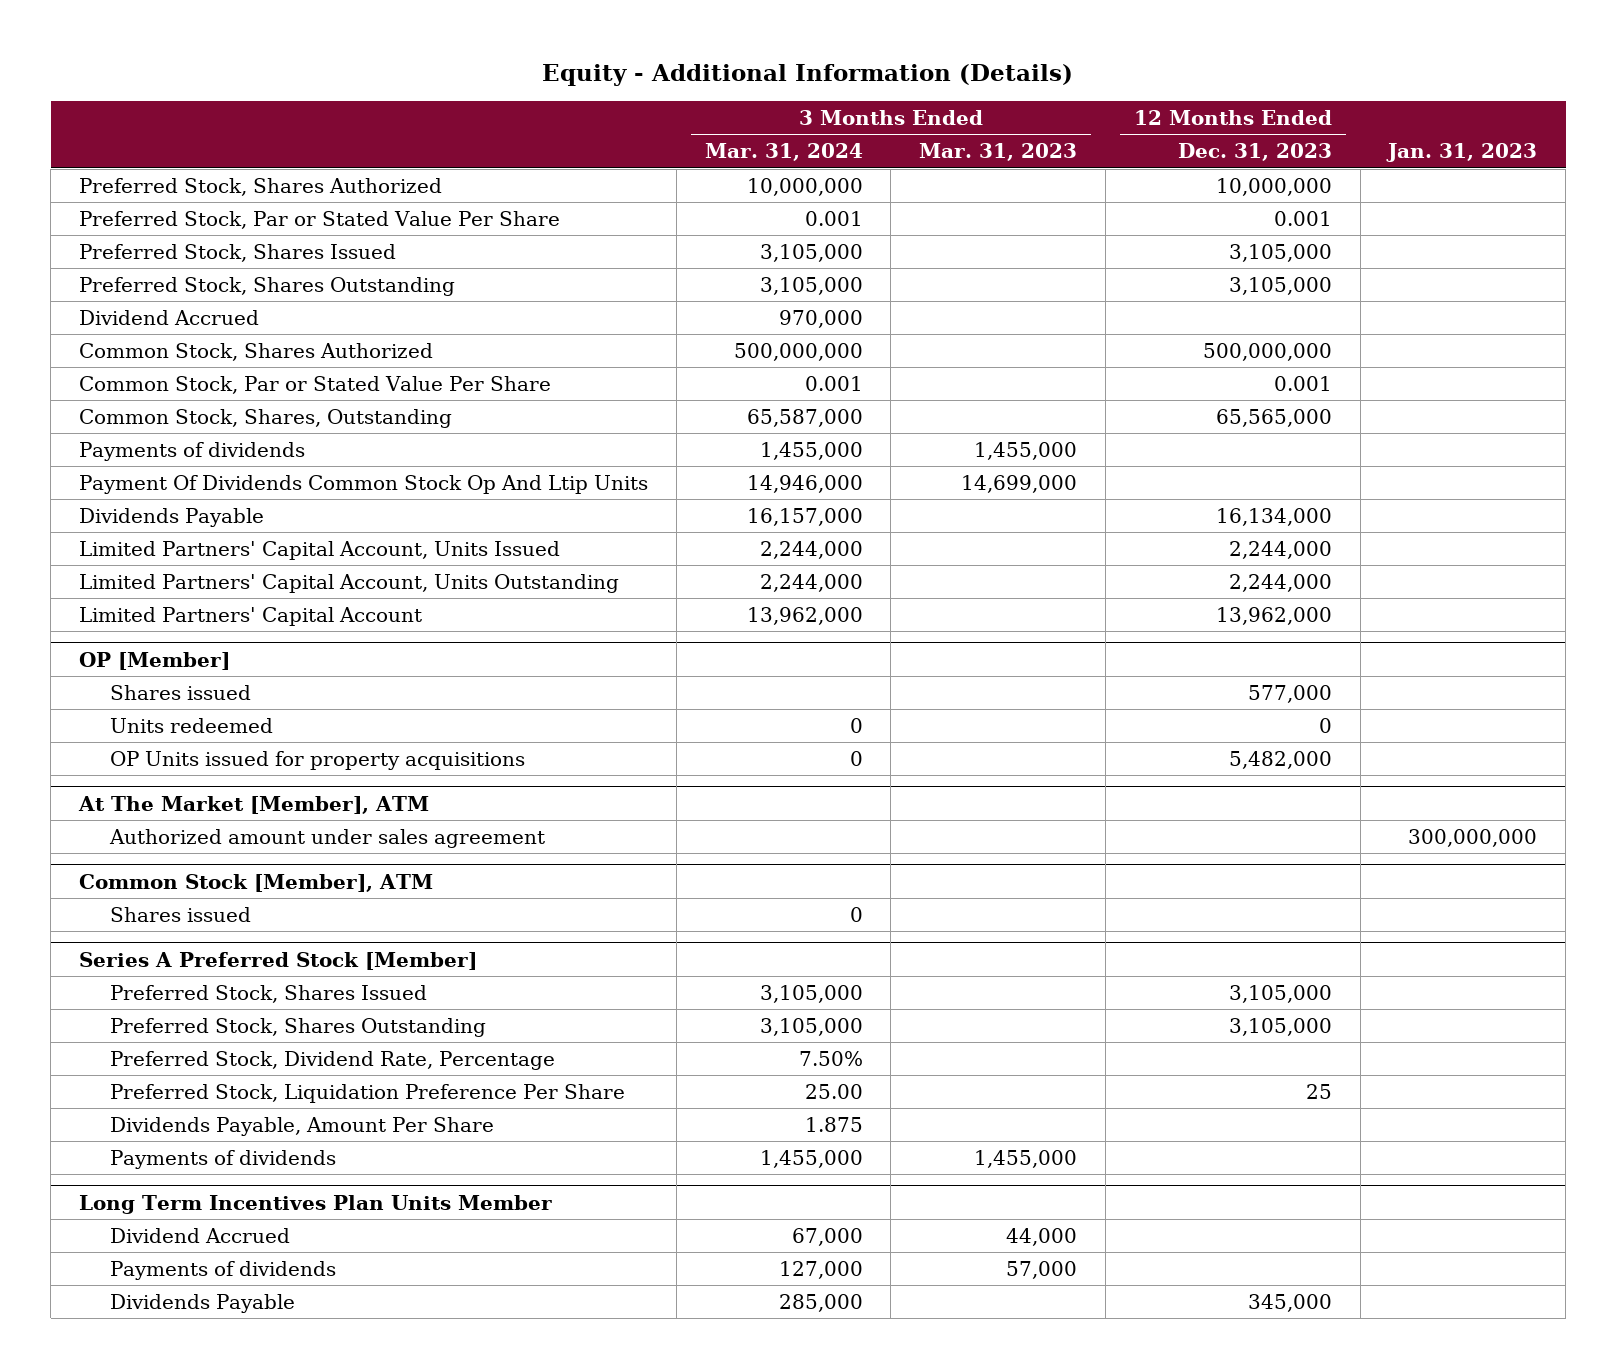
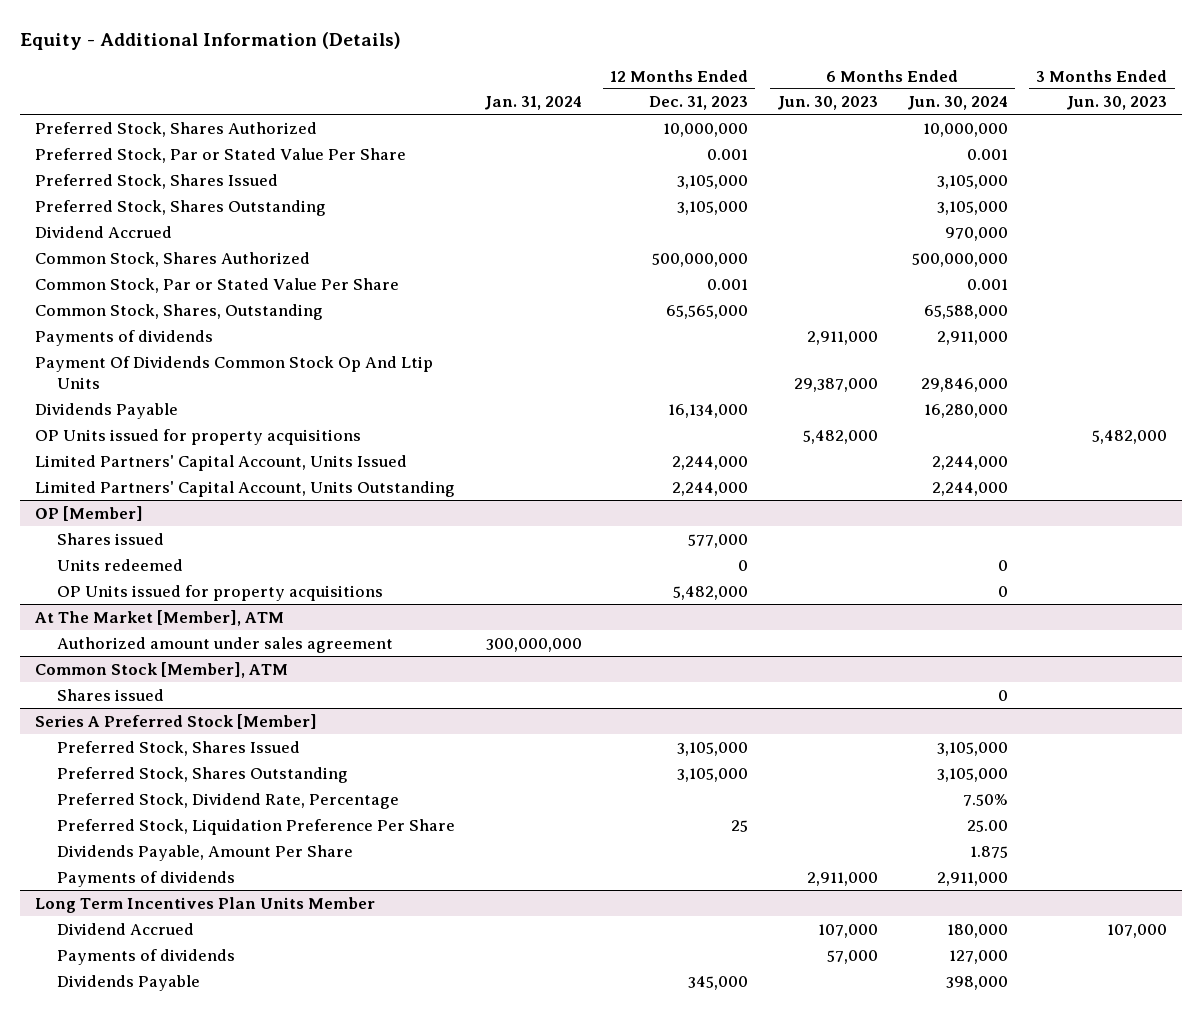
- | 3 Months Ended Mar. 31, 2024 | 3 Months Ended Mar. 31, 2023 | 12 Months Ended Dec. 31, 2023 | Jan. 31, 2023
+ | Jan. 31, 2024 | 12 Months Ended Dec. 31, 2023 | 6 Months Ended Jun. 30, 2023 | 6 Months Ended Jun. 30, 2024 | 3 Months Ended Jun. 30, 2023
+ OP Units issued for property acquisitions | | | 5,482,000 | | 5,482,000
- Limited Partners' Capital Account | 13,962,000 | | 13,962,000 |

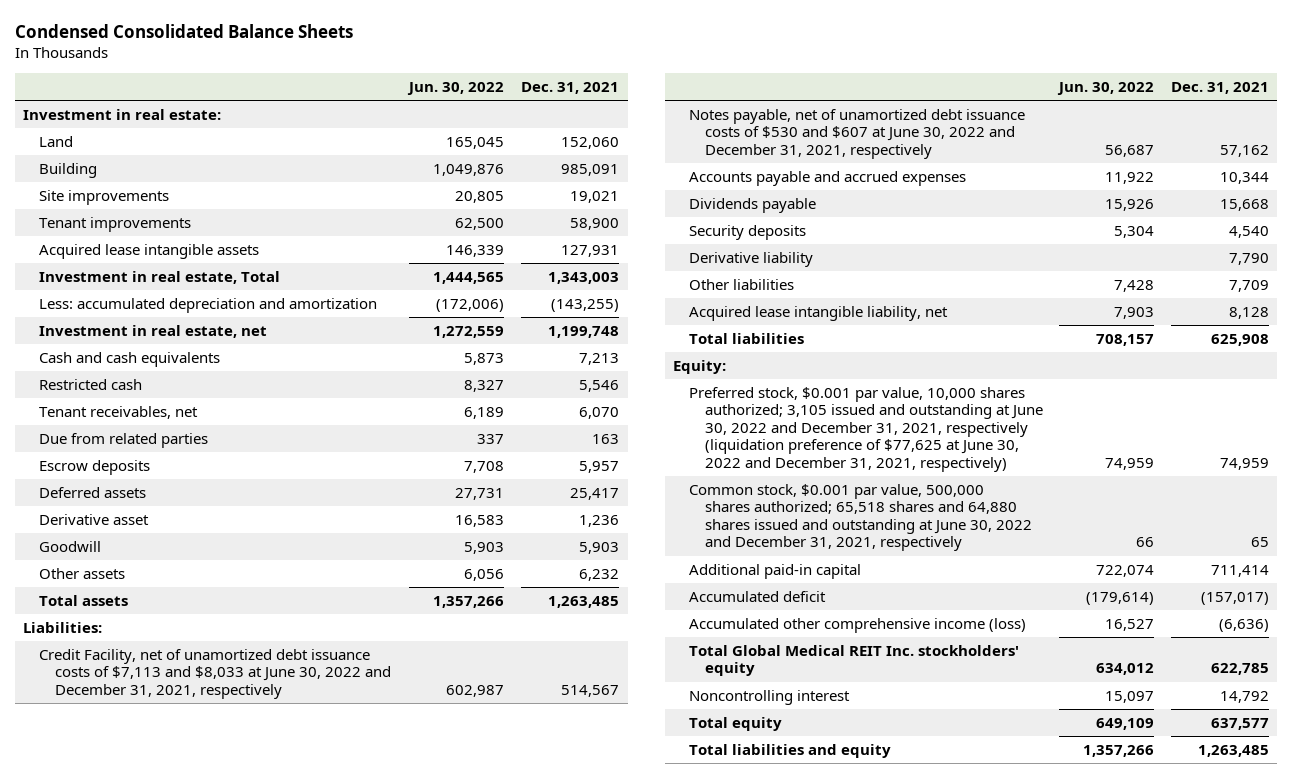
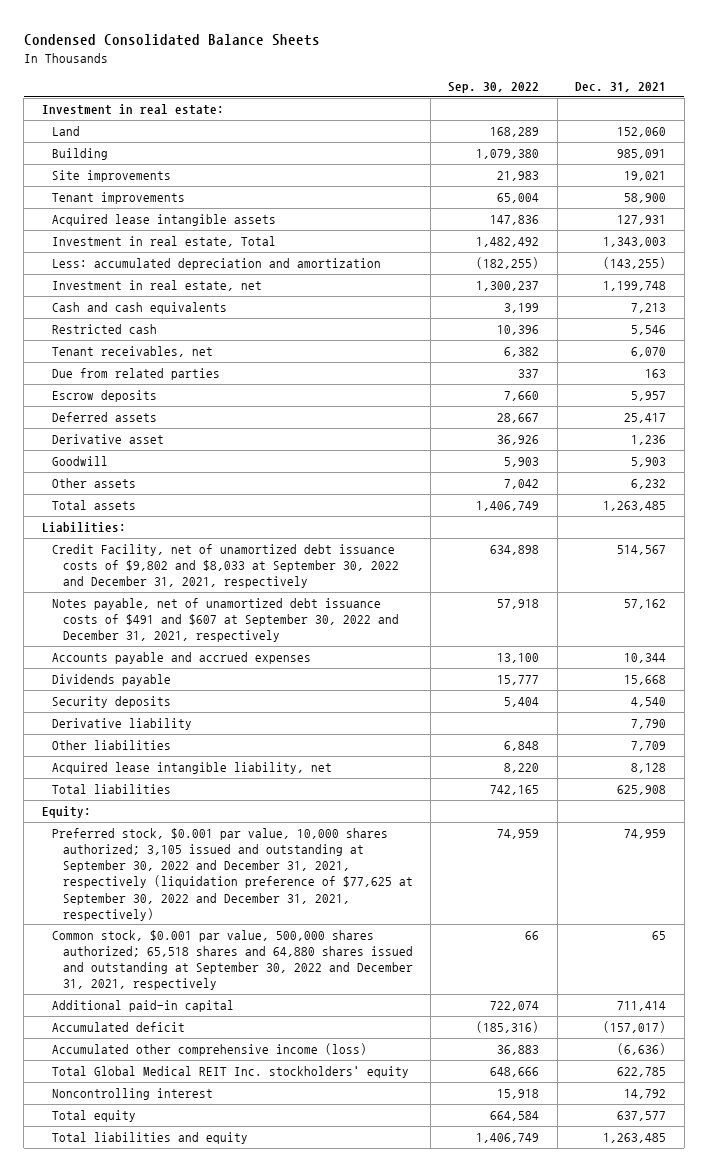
- | Jun. 30, 2022 | Dec. 31, 2021
+ | Sep. 30, 2022 | Dec. 31, 2021
- Credit Facility, net of unamortized debt issuance costs of $7,113 and $8,033 at June 30, 2022 and December 31, 2021, respectively | 602,987 | 514,567
- Notes payable, net of unamortized debt issuance costs of $530 and $607 at June 30, 2022 and December 31, 2021, respectively | 56,687 | 57,162
+ Credit Facility, net of unamortized debt issuance costs of $9,802 and $8,033 at September 30, 2022 and December 31, 2021, respectively | 634,898 | 514,567
+ Notes payable, net of unamortized debt issuance costs of $491 and $607 at September 30, 2022 and December 31, 2021, respectively | 57,918 | 57,162
- Preferred stock, $0.001 par value, 10,000 shares authorized; 3,105 issued and outstanding at June 30, 2022 and December 31, 2021, respectively (liquidation preference of $77,625 at June 30, 2022 and December 31, 2021, respectively) | 74,959 | 74,959
- Common stock, $0.001 par value, 500,000 shares authorized; 65,518 shares and 64,880 shares issued and outstanding at June 30, 2022 and December 31, 2021, respectively | 66 | 65
+ Preferred stock, $0.001 par value, 10,000 shares authorized; 3,105 issued and outstanding at September 30, 2022 and December 31, 2021, respectively (liquidation preference of $77,625 at September 30, 2022 and December 31, 2021, respectively) | 74,959 | 74,959
+ Common stock, $0.001 par value, 500,000 shares authorized; 65,518 shares and 64,880 shares issued and outstanding at September 30, 2022 and December 31, 2021, respectively | 66 | 65

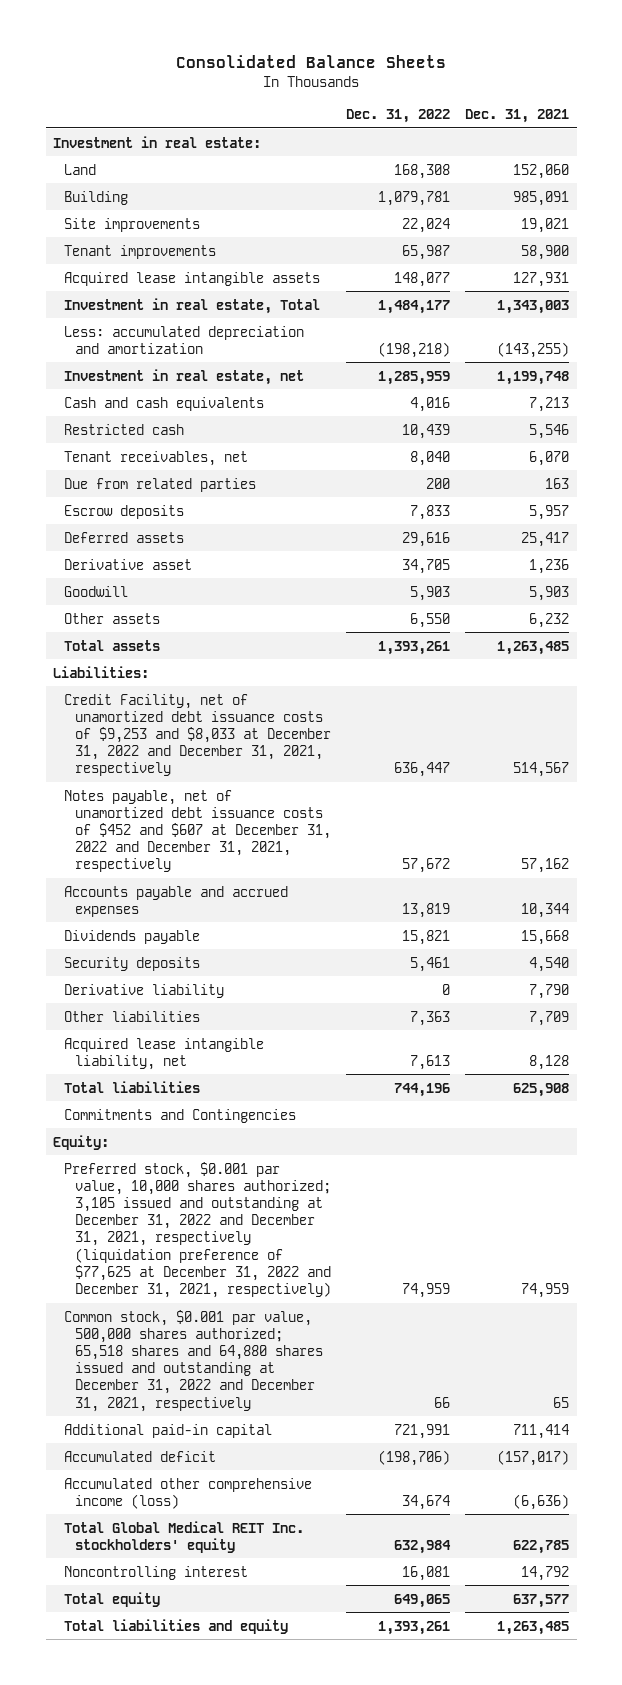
- Condensed Consolidated Balance Sheets
+ Consolidated Balance Sheets
- | Sep. 30, 2022 | Dec. 31, 2021
+ | Dec. 31, 2022 | Dec. 31, 2021
- Credit Facility, net of unamortized debt issuance costs of $9,802 and $8,033 at September 30, 2022 and December 31, 2021, respectively | 634,898 | 514,567
- Notes payable, net of unamortized debt issuance costs of $491 and $607 at September 30, 2022 and December 31, 2021, respectively | 57,918 | 57,162
+ Credit Facility, net of unamortized debt issuance costs of $9,253 and $8,033 at December 31, 2022 and December 31, 2021, respectively | 636,447 | 514,567
+ Notes payable, net of unamortized debt issuance costs of $452 and $607 at December 31, 2022 and December 31, 2021, respectively | 57,672 | 57,162
+ Commitments and Contingencies
- Preferred stock, $0.001 par value, 10,000 shares authorized; 3,105 issued and outstanding at September 30, 2022 and December 31, 2021, respectively (liquidation preference of $77,625 at September 30, 2022 and December 31, 2021, respectively) | 74,959 | 74,959
- Common stock, $0.001 par value, 500,000 shares authorized; 65,518 shares and 64,880 shares issued and outstanding at September 30, 2022 and December 31, 2021, respectively | 66 | 65
+ Preferred stock, $0.001 par value, 10,000 shares authorized; 3,105 issued and outstanding at December 31, 2022 and December 31, 2021, respectively (liquidation preference of $77,625 at December 31, 2022 and December 31, 2021, respectively) | 74,959 | 74,959
+ Common stock, $0.001 par value, 500,000 shares authorized; 65,518 shares and 64,880 shares issued and outstanding at December 31, 2022 and December 31, 2021, respectively | 66 | 65

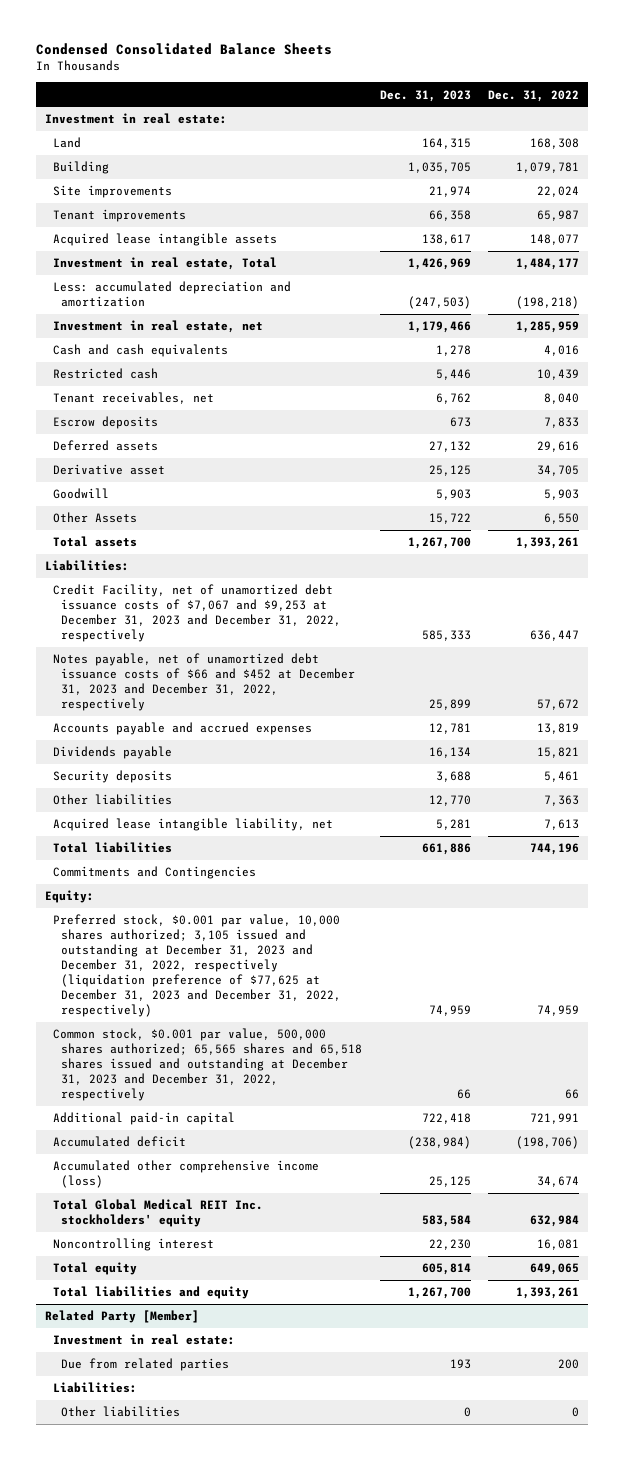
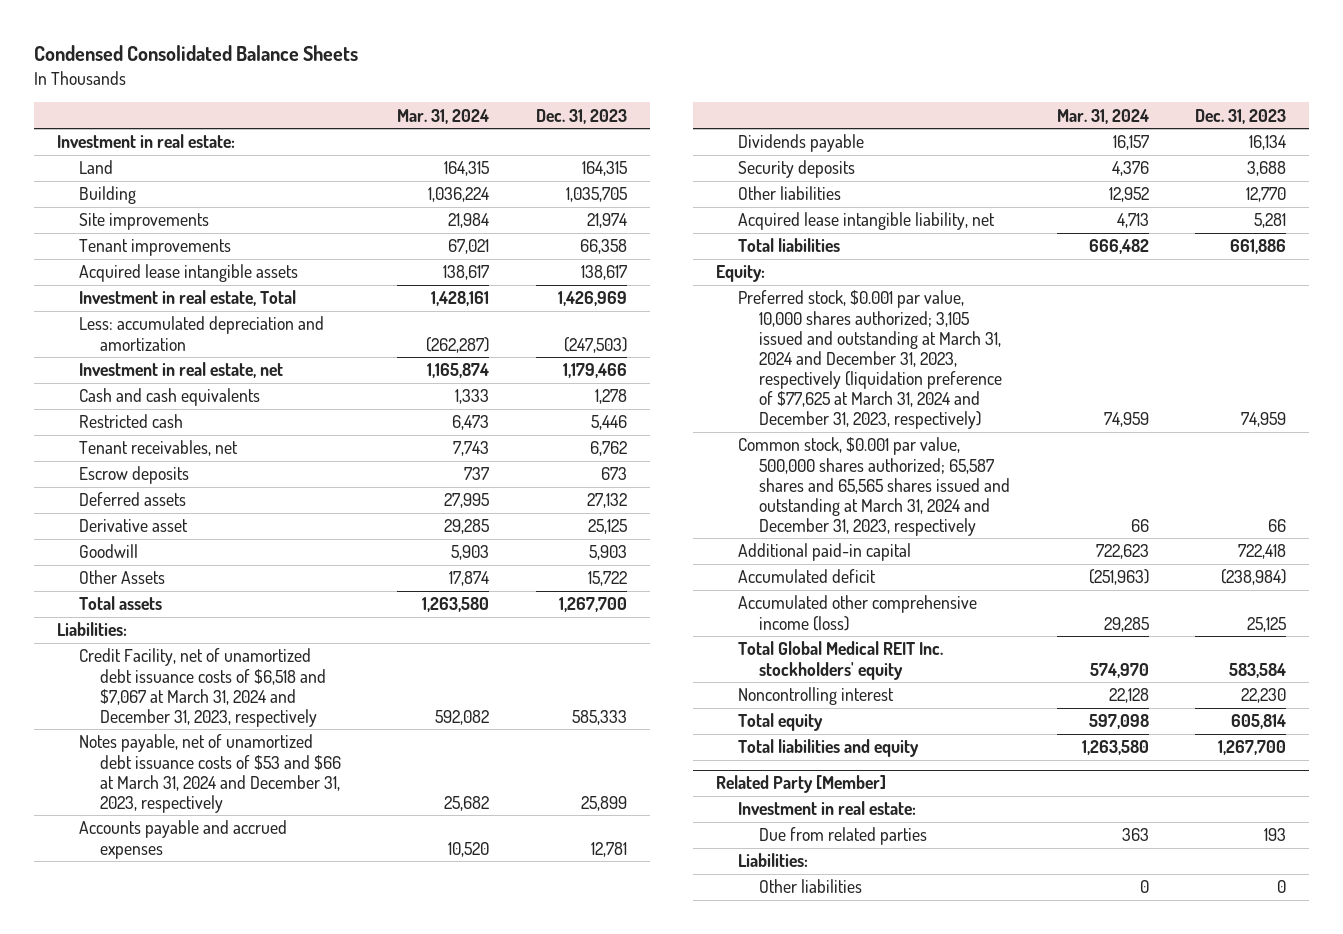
- | Dec. 31, 2023 | Dec. 31, 2022
+ | Mar. 31, 2024 | Dec. 31, 2023
- Credit Facility, net of unamortized debt issuance costs of $7,067 and $9,253 at December 31, 2023 and December 31, 2022, respectively | 585,333 | 636,447
- Notes payable, net of unamortized debt issuance costs of $66 and $452 at December 31, 2023 and December 31, 2022, respectively | 25,899 | 57,672
+ Credit Facility, net of unamortized debt issuance costs of $6,518 and $7,067 at March 31, 2024 and December 31, 2023, respectively | 592,082 | 585,333
+ Notes payable, net of unamortized debt issuance costs of $53 and $66 at March 31, 2024 and December 31, 2023, respectively | 25,682 | 25,899
- Commitments and Contingencies
- Preferred stock, $0.001 par value, 10,000 shares authorized; 3,105 issued and outstanding at December 31, 2023 and December 31, 2022, respectively (liquidation preference of $77,625 at December 31, 2023 and December 31, 2022, respectively) | 74,959 | 74,959
- Common stock, $0.001 par value, 500,000 shares authorized; 65,565 shares and 65,518 shares issued and outstanding at December 31, 2023 and December 31, 2022, respectively | 66 | 66
+ Preferred stock, $0.001 par value, 10,000 shares authorized; 3,105 issued and outstanding at March 31, 2024 and December 31, 2023, respectively (liquidation preference of $77,625 at March 31, 2024 and December 31, 2023, respectively) | 74,959 | 74,959
+ Common stock, $0.001 par value, 500,000 shares authorized; 65,587 shares and 65,565 shares issued and outstanding at March 31, 2024 and December 31, 2023, respectively | 66 | 66

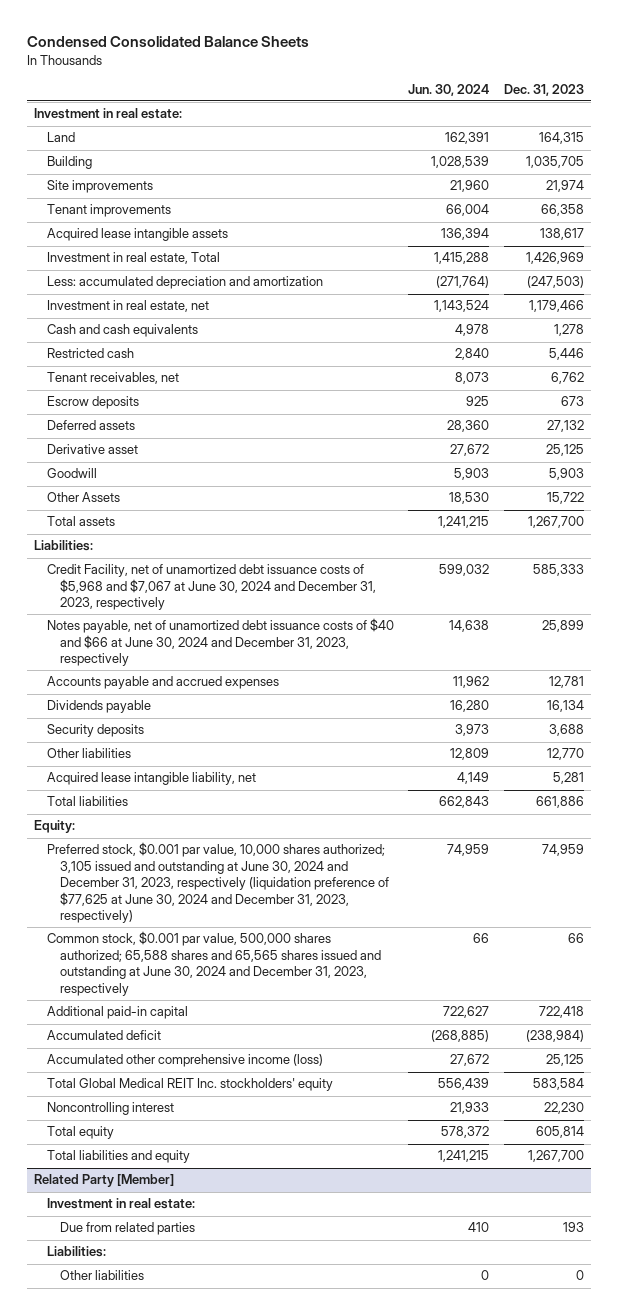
- | Mar. 31, 2024 | Dec. 31, 2023
+ | Jun. 30, 2024 | Dec. 31, 2023
- Credit Facility, net of unamortized debt issuance costs of $6,518 and $7,067 at March 31, 2024 and December 31, 2023, respectively | 592,082 | 585,333
- Notes payable, net of unamortized debt issuance costs of $53 and $66 at March 31, 2024 and December 31, 2023, respectively | 25,682 | 25,899
+ Credit Facility, net of unamortized debt issuance costs of $5,968 and $7,067 at June 30, 2024 and December 31, 2023, respectively | 599,032 | 585,333
+ Notes payable, net of unamortized debt issuance costs of $40 and $66 at June 30, 2024 and December 31, 2023, respectively | 14,638 | 25,899
- Preferred stock, $0.001 par value, 10,000 shares authorized; 3,105 issued and outstanding at March 31, 2024 and December 31, 2023, respectively (liquidation preference of $77,625 at March 31, 2024 and December 31, 2023, respectively) | 74,959 | 74,959
- Common stock, $0.001 par value, 500,000 shares authorized; 65,587 shares and 65,565 shares issued and outstanding at March 31, 2024 and December 31, 2023, respectively | 66 | 66
+ Preferred stock, $0.001 par value, 10,000 shares authorized; 3,105 issued and outstanding at June 30, 2024 and December 31, 2023, respectively (liquidation preference of $77,625 at June 30, 2024 and December 31, 2023, respectively) | 74,959 | 74,959
+ Common stock, $0.001 par value, 500,000 shares authorized; 65,588 shares and 65,565 shares issued and outstanding at June 30, 2024 and December 31, 2023, respectively | 66 | 66

